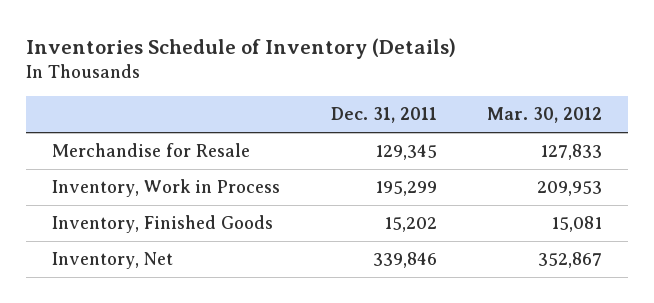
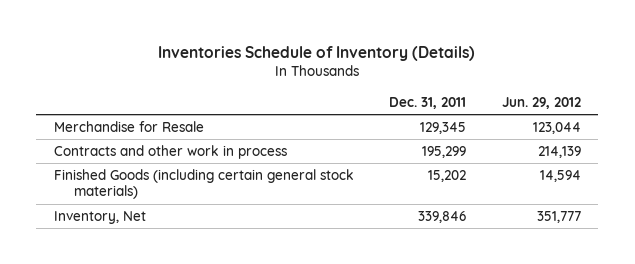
- | Dec. 31, 2011 | Mar. 30, 2012
+ | Dec. 31, 2011 | Jun. 29, 2012
- Inventory, Work in Process | 195,299 | 209,953
- Inventory, Finished Goods | 15,202 | 15,081
+ Contracts and other work in process | 195,299 | 214,139
+ Finished Goods (including certain general stock materials) | 15,202 | 14,594

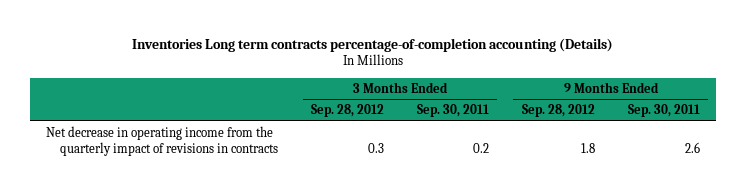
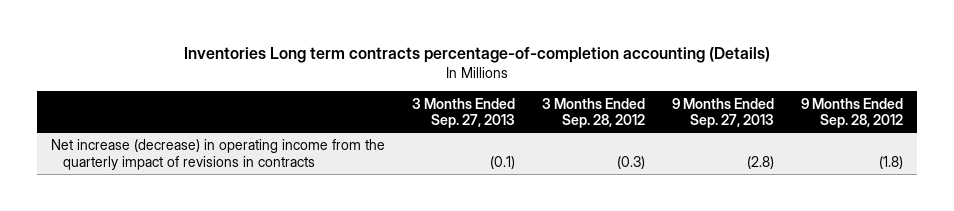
- | 3 Months Ended Sep. 28, 2012 | 3 Months Ended Sep. 30, 2011 | 9 Months Ended Sep. 28, 2012 | 9 Months Ended Sep. 30, 2011
+ | 3 Months Ended Sep. 27, 2013 | 3 Months Ended Sep. 28, 2012 | 9 Months Ended Sep. 27, 2013 | 9 Months Ended Sep. 28, 2012
- Net decrease in operating income from the quarterly impact of revisions in contracts | 0.3 | 0.2 | 1.8 | 2.6
+ Net increase (decrease) in operating income from the quarterly impact of revisions in contracts | (0.1) | (0.3) | (2.8) | (1.8)

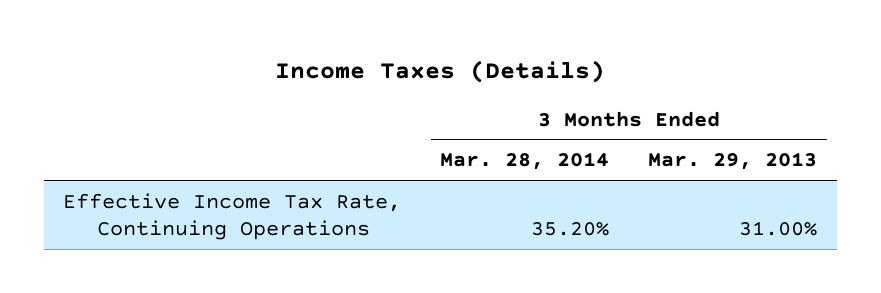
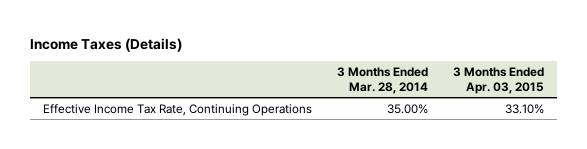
- | 3 Months Ended Mar. 28, 2014 | 3 Months Ended Mar. 29, 2013
+ | 3 Months Ended Mar. 28, 2014 | 3 Months Ended Apr. 03, 2015
- Effective Income Tax Rate, Continuing Operations | 35.20% | 31.00%
+ Effective Income Tax Rate, Continuing Operations | 35.00% | 33.10%

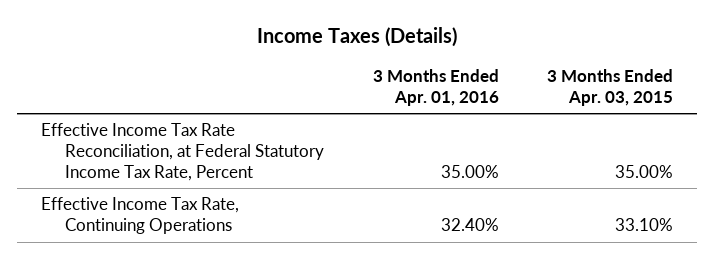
- | 3 Months Ended Mar. 28, 2014 | 3 Months Ended Apr. 03, 2015
+ | 3 Months Ended Apr. 01, 2016 | 3 Months Ended Apr. 03, 2015
+ Effective Income Tax Rate Reconciliation, at Federal Statutory Income Tax Rate, Percent | 35.00% | 35.00%

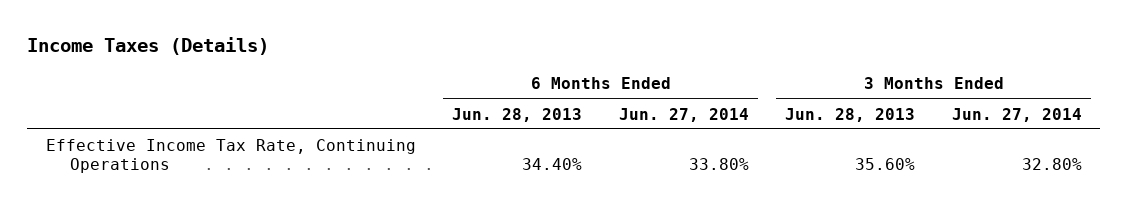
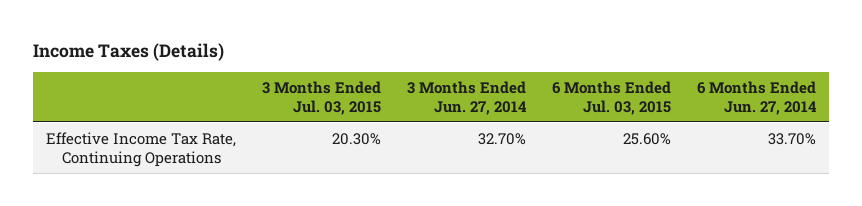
- | 6 Months Ended Jun. 28, 2013 | 6 Months Ended Jun. 27, 2014 | 3 Months Ended Jun. 28, 2013 | 3 Months Ended Jun. 27, 2014
+ | 3 Months Ended Jul. 03, 2015 | 3 Months Ended Jun. 27, 2014 | 6 Months Ended Jul. 03, 2015 | 6 Months Ended Jun. 27, 2014
- Effective Income Tax Rate, Continuing Operations | 34.40% | 33.80% | 35.60% | 32.80%
+ Effective Income Tax Rate, Continuing Operations | 20.30% | 32.70% | 25.60% | 33.70%

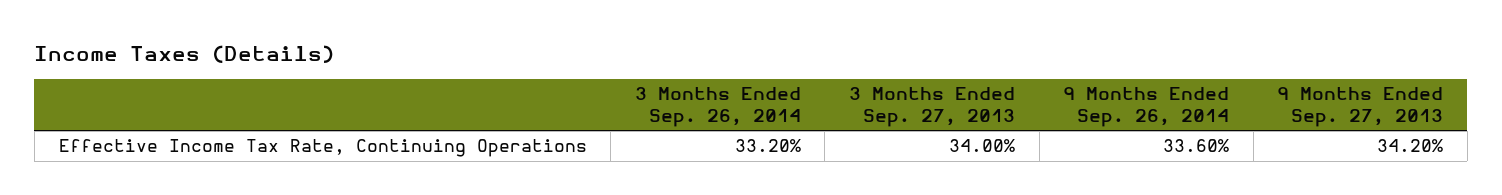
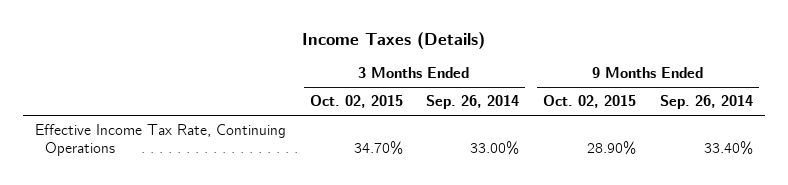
- | 3 Months Ended Sep. 26, 2014 | 3 Months Ended Sep. 27, 2013 | 9 Months Ended Sep. 26, 2014 | 9 Months Ended Sep. 27, 2013
+ | 3 Months Ended Oct. 02, 2015 | 3 Months Ended Sep. 26, 2014 | 9 Months Ended Oct. 02, 2015 | 9 Months Ended Sep. 26, 2014
- Effective Income Tax Rate, Continuing Operations | 33.20% | 34.00% | 33.60% | 34.20%
+ Effective Income Tax Rate, Continuing Operations | 34.70% | 33.00% | 28.90% | 33.40%

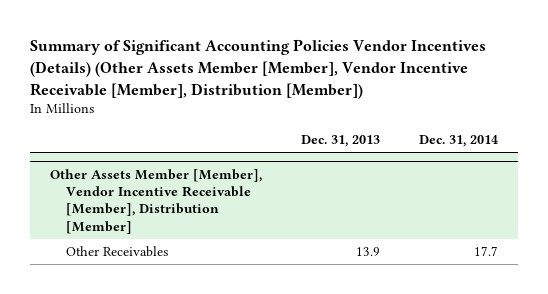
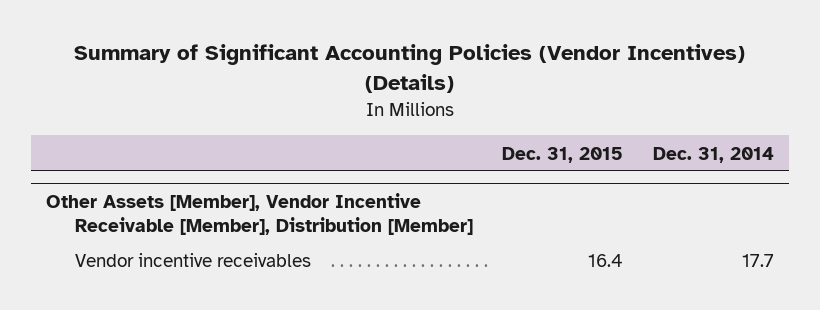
- Summary of Significant Accounting Policies Vendor Incentives (Details) (Other Assets Member [Member], Vendor Incentive Receivable [Member], Distribution [Member])
+ Summary of Significant Accounting Policies (Vendor Incentives) (Details)
- | Dec. 31, 2013 | Dec. 31, 2014
+ | Dec. 31, 2015 | Dec. 31, 2014
- Other Assets Member [Member], Vendor Incentive Receivable [Member], Distribution [Member]
- Other Receivables | 13.9 | 17.7
+ Other Assets [Member], Vendor Incentive Receivable [Member], Distribution [Member]
+ Vendor incentive receivables | 16.4 | 17.7

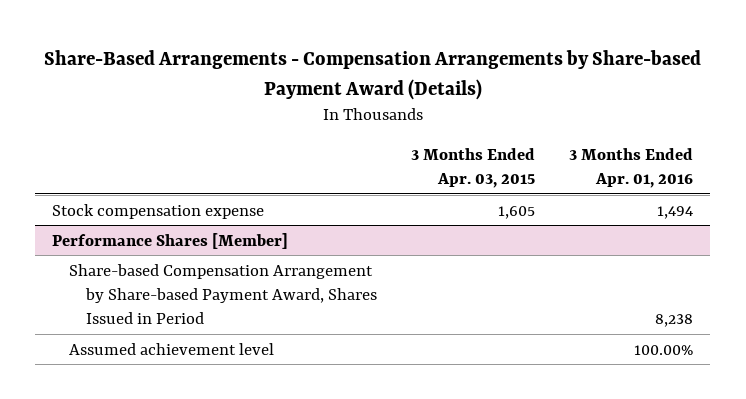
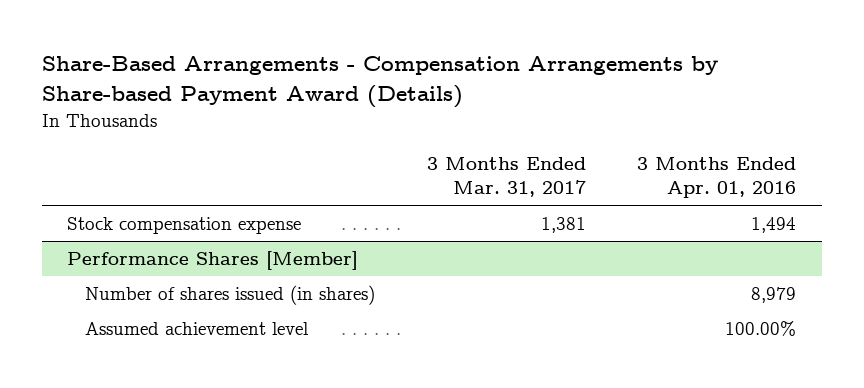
- | 3 Months Ended Apr. 03, 2015 | 3 Months Ended Apr. 01, 2016
+ | 3 Months Ended Mar. 31, 2017 | 3 Months Ended Apr. 01, 2016
@ Performance Shares [Member]
- Share-based Compensation Arrangement by Share-based Payment Award, Shares Issued in Period | | 8,238
+ Number of shares issued (in shares) | | 8,979

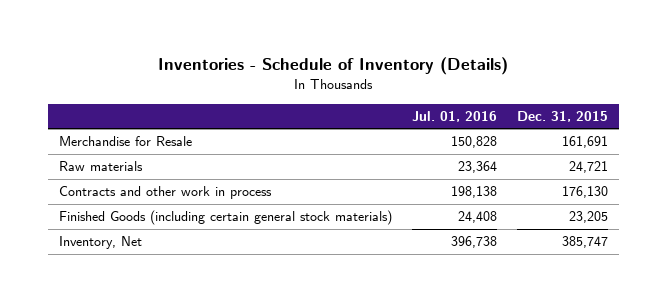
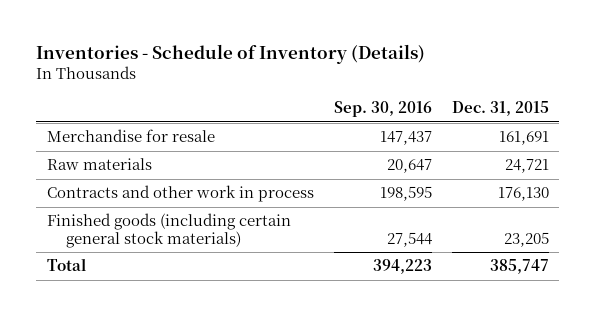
- | Jul. 01, 2016 | Dec. 31, 2015
+ | Sep. 30, 2016 | Dec. 31, 2015
- Merchandise for Resale | 150,828 | 161,691
+ Merchandise for resale | 147,437 | 161,691
- Finished Goods (including certain general stock materials) | 24,408 | 23,205
- Inventory, Net | 396,738 | 385,747
+ Finished goods (including certain general stock materials) | 27,544 | 23,205
+ Total | 394,223 | 385,747

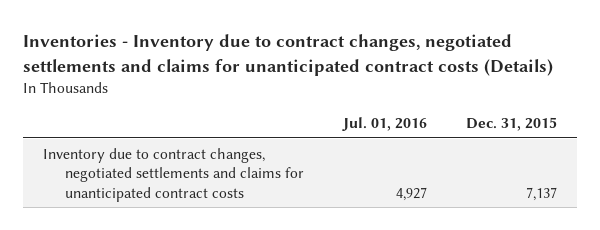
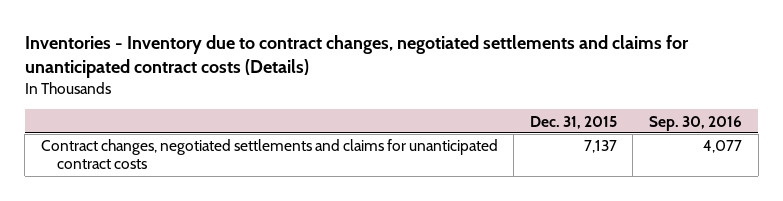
- | Jul. 01, 2016 | Dec. 31, 2015
+ | Dec. 31, 2015 | Sep. 30, 2016
- Inventory due to contract changes, negotiated settlements and claims for unanticipated contract costs | 4,927 | 7,137
+ Contract changes, negotiated settlements and claims for unanticipated contract costs | 7,137 | 4,077

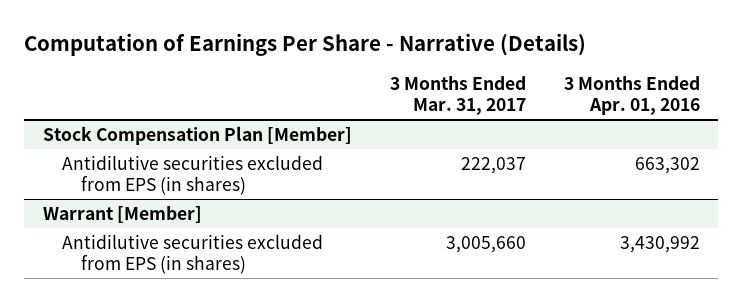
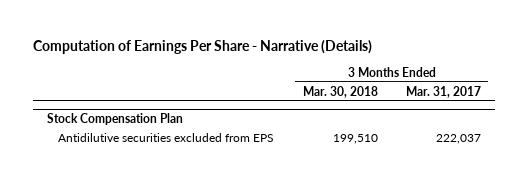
- | 3 Months Ended Mar. 31, 2017 | 3 Months Ended Apr. 01, 2016
+ | 3 Months Ended Mar. 30, 2018 | 3 Months Ended Mar. 31, 2017
- Stock Compensation Plan [Member]
- Antidilutive securities excluded from EPS (in shares) | 222,037 | 663,302
- Warrant [Member]
- Antidilutive securities excluded from EPS (in shares) | 3,005,660 | 3,430,992
+ Stock Compensation Plan
+ Antidilutive securities excluded from EPS | 199,510 | 222,037

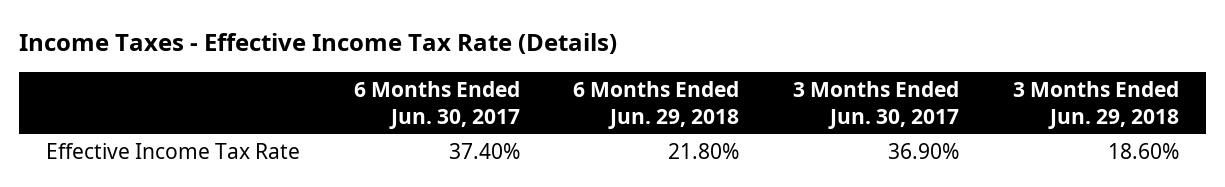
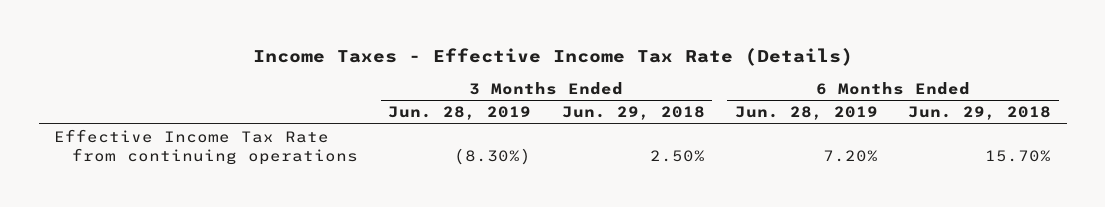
- | 6 Months Ended Jun. 30, 2017 | 6 Months Ended Jun. 29, 2018 | 3 Months Ended Jun. 30, 2017 | 3 Months Ended Jun. 29, 2018
+ | 3 Months Ended Jun. 28, 2019 | 3 Months Ended Jun. 29, 2018 | 6 Months Ended Jun. 28, 2019 | 6 Months Ended Jun. 29, 2018
- Effective Income Tax Rate | 37.40% | 21.80% | 36.90% | 18.60%
+ Effective Income Tax Rate from continuing operations | (8.30%) | 2.50% | 7.20% | 15.70%

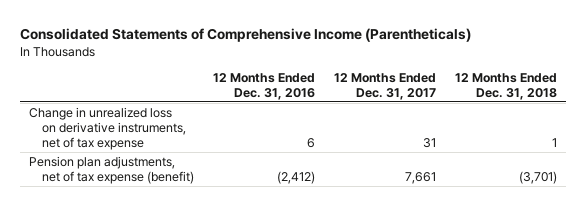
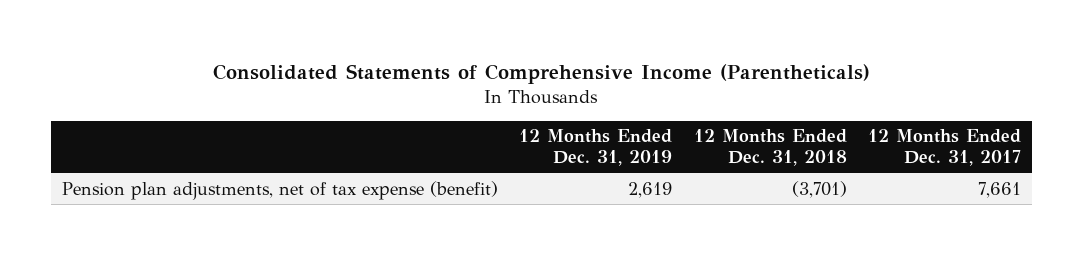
- | 12 Months Ended Dec. 31, 2016 | 12 Months Ended Dec. 31, 2017 | 12 Months Ended Dec. 31, 2018
+ | 12 Months Ended Dec. 31, 2019 | 12 Months Ended Dec. 31, 2018 | 12 Months Ended Dec. 31, 2017
- Change in unrealized loss on derivative instruments, net of tax expense | 6 | 31 | 1

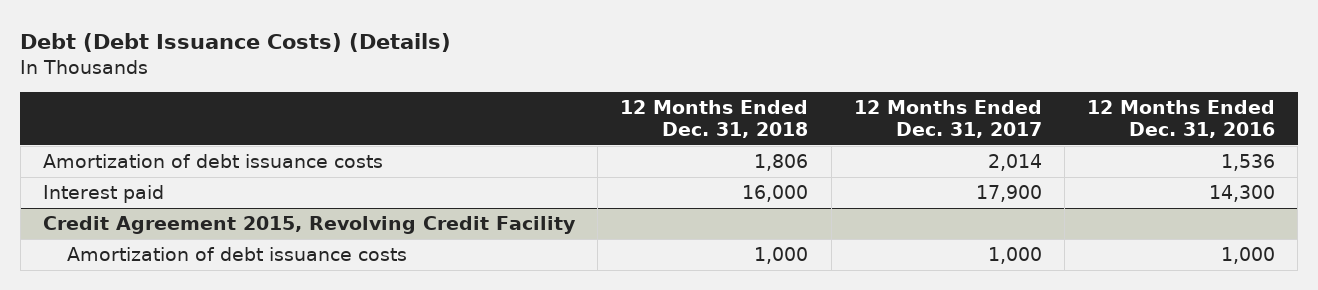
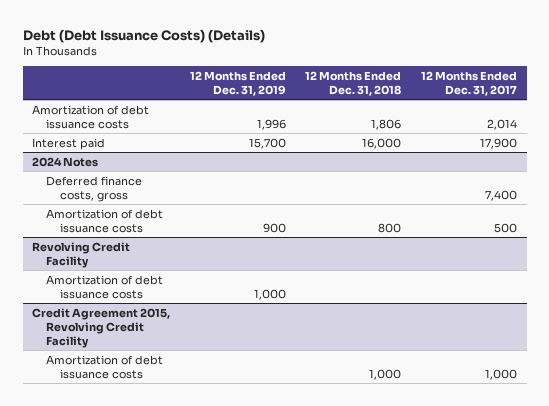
- | 12 Months Ended Dec. 31, 2018 | 12 Months Ended Dec. 31, 2017 | 12 Months Ended Dec. 31, 2016
+ | 12 Months Ended Dec. 31, 2019 | 12 Months Ended Dec. 31, 2018 | 12 Months Ended Dec. 31, 2017
+ 2024 Notes
+ Deferred finance costs, gross | | | 7,400
+ Amortization of debt issuance costs | 900 | 800 | 500
+ Revolving Credit Facility
+ Amortization of debt issuance costs | 1,000 | |

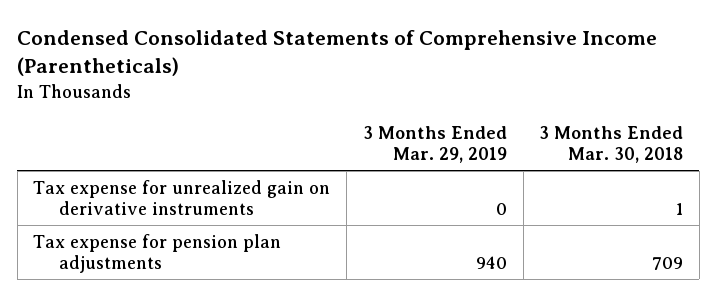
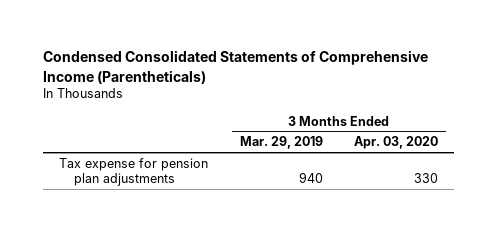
- | 3 Months Ended Mar. 29, 2019 | 3 Months Ended Mar. 30, 2018
+ | 3 Months Ended Mar. 29, 2019 | 3 Months Ended Apr. 03, 2020
- Tax expense for unrealized gain on derivative instruments | 0 | 1

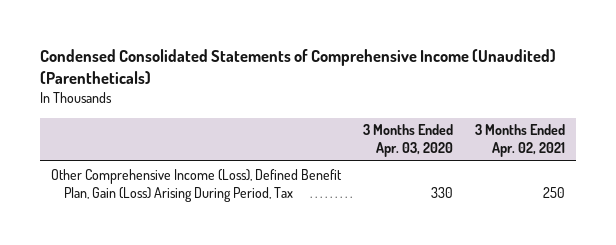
- Condensed Consolidated Statements of Comprehensive Income (Parentheticals)
+ Condensed Consolidated Statements of Comprehensive Income (Unaudited) (Parentheticals)
- | 3 Months Ended Mar. 29, 2019 | 3 Months Ended Apr. 03, 2020
+ | 3 Months Ended Apr. 03, 2020 | 3 Months Ended Apr. 02, 2021
- Tax expense for pension plan adjustments | 940 | 330
+ Other Comprehensive Income (Loss), Defined Benefit Plan, Gain (Loss) Arising During Period, Tax | 330 | 250

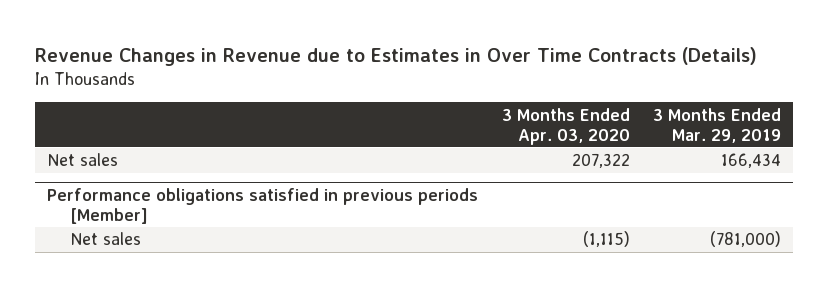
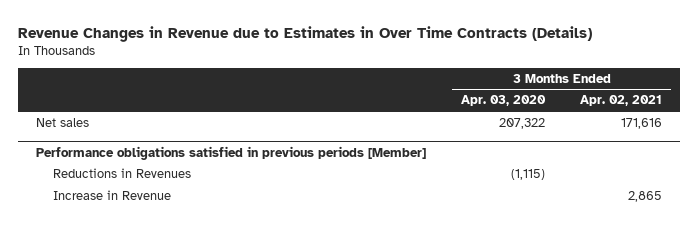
- | 3 Months Ended Apr. 03, 2020 | 3 Months Ended Mar. 29, 2019
+ | 3 Months Ended Apr. 03, 2020 | 3 Months Ended Apr. 02, 2021
@ Performance obligations satisfied in previous periods [Member]
- Net sales | (1,115) | (781,000)
+ Reductions in Revenues | (1,115) |
+ Increase in Revenue | | 2,865

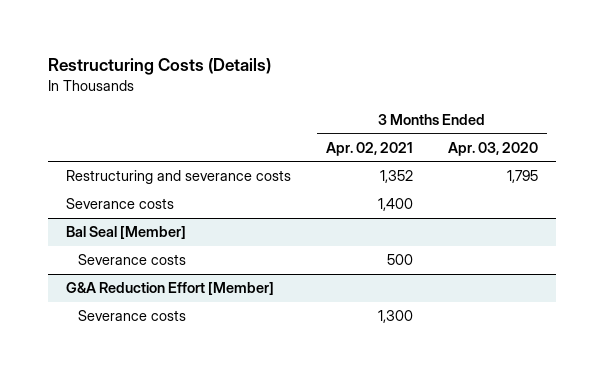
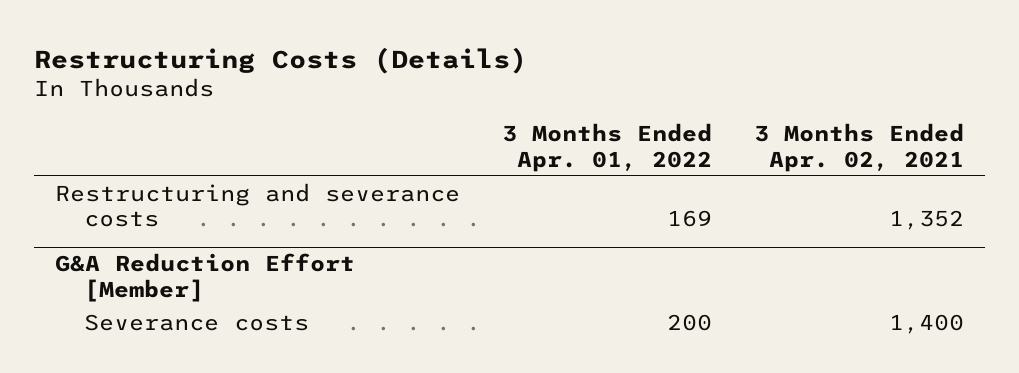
- | 3 Months Ended Apr. 02, 2021 | 3 Months Ended Apr. 03, 2020
+ | 3 Months Ended Apr. 01, 2022 | 3 Months Ended Apr. 02, 2021
- Severance costs | 1,400 |
- Bal Seal [Member]
- Severance costs | 500 |
@ G&A Reduction Effort [Member]
- Severance costs | 1,300 |
+ Severance costs | 200 | 1,400

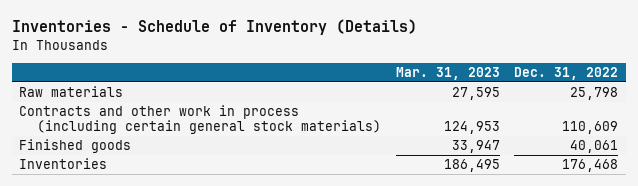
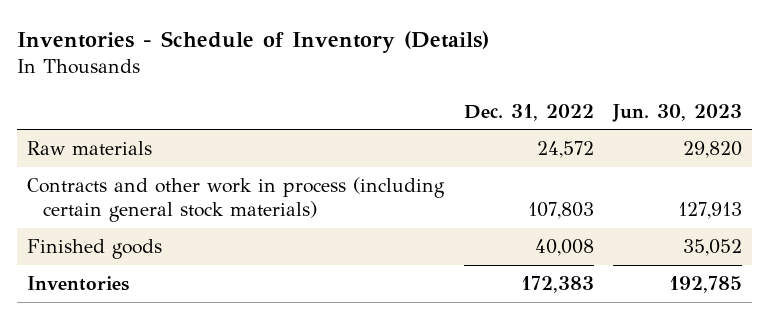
- | Mar. 31, 2023 | Dec. 31, 2022
+ | Dec. 31, 2022 | Jun. 30, 2023
- Raw materials | 27,595 | 25,798
- Contracts and other work in process (including certain general stock materials) | 124,953 | 110,609
- Finished goods | 33,947 | 40,061
- Inventories | 186,495 | 176,468
+ Raw materials | 24,572 | 29,820
+ Contracts and other work in process (including certain general stock materials) | 107,803 | 127,913
+ Finished goods | 40,008 | 35,052
+ Inventories | 172,383 | 192,785

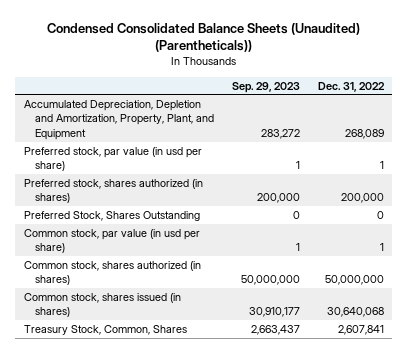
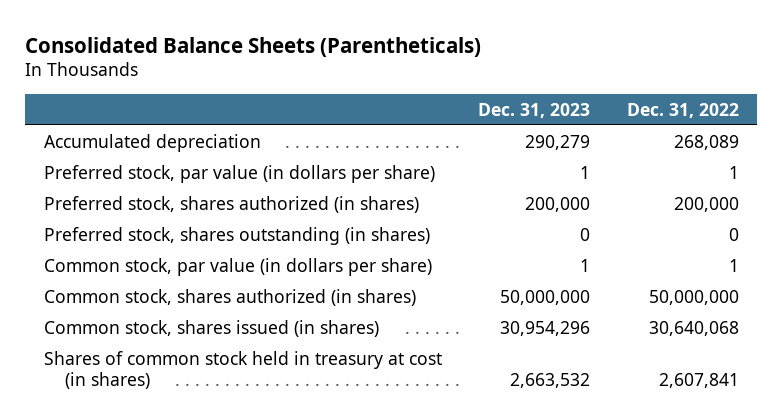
- Condensed Consolidated Balance Sheets (Unaudited) (Parentheticals))
+ Consolidated Balance Sheets (Parentheticals)
- | Sep. 29, 2023 | Dec. 31, 2022
+ | Dec. 31, 2023 | Dec. 31, 2022
- Accumulated Depreciation, Depletion and Amortization, Property, Plant, and Equipment | 283,272 | 268,089
- Preferred stock, par value (in usd per share) | 1 | 1
+ Accumulated depreciation | 290,279 | 268,089
+ Preferred stock, par value (in dollars per share) | 1 | 1
- Preferred Stock, Shares Outstanding | 0 | 0
- Common stock, par value (in usd per share) | 1 | 1
+ Preferred stock, shares outstanding (in shares) | 0 | 0
+ Common stock, par value (in dollars per share) | 1 | 1
- Treasury Stock, Common, Shares | 2,663,437 | 2,607,841
+ Shares of common stock held in treasury at cost (in shares) | 2,663,532 | 2,607,841

